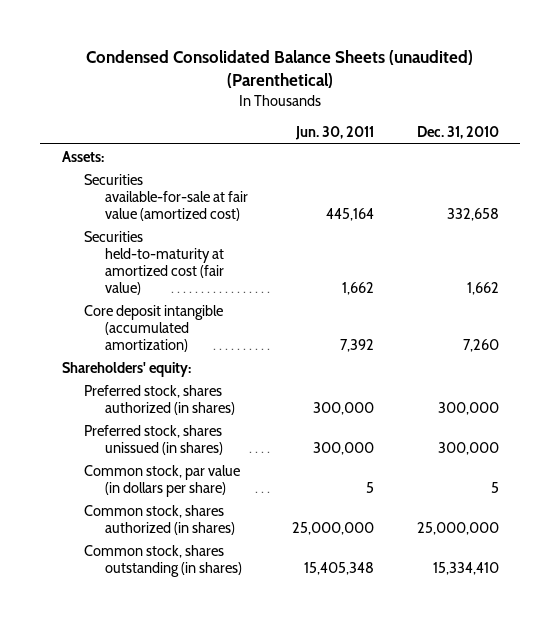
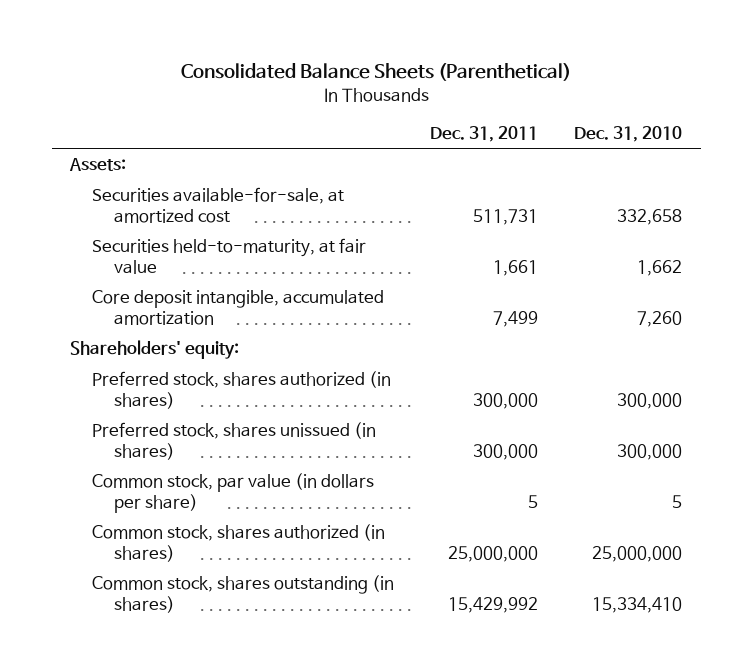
- Condensed Consolidated Balance Sheets (unaudited) (Parenthetical)
+ Consolidated Balance Sheets (Parenthetical)
- | Jun. 30, 2011 | Dec. 31, 2010
+ | Dec. 31, 2011 | Dec. 31, 2010
- Securities available-for-sale at fair value (amortized cost) | 445,164 | 332,658
- Securities held-to-maturity at amortized cost (fair value) | 1,662 | 1,662
- Core deposit intangible (accumulated amortization) | 7,392 | 7,260
+ Securities available-for-sale, at amortized cost | 511,731 | 332,658
+ Securities held-to-maturity, at fair value | 1,661 | 1,662
+ Core deposit intangible, accumulated amortization | 7,499 | 7,260

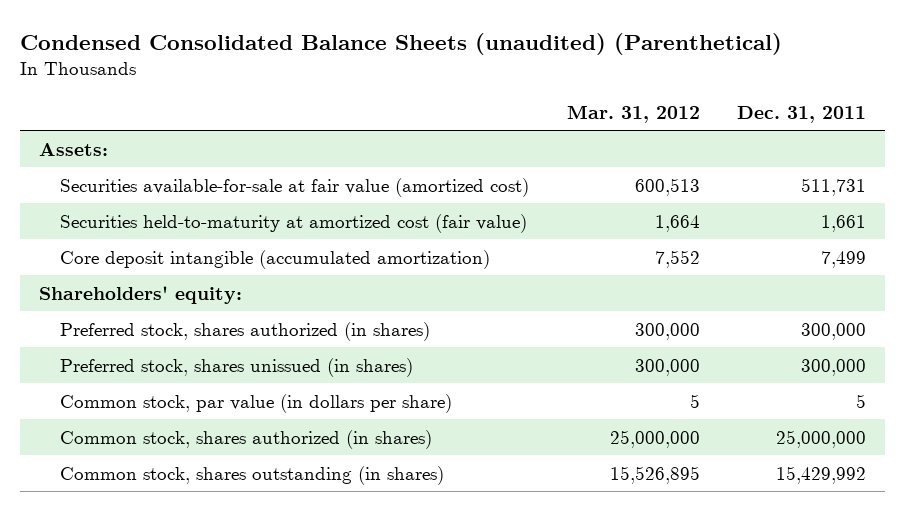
- Consolidated Balance Sheets (Parenthetical)
+ Condensed Consolidated Balance Sheets (unaudited) (Parenthetical)
- | Dec. 31, 2011 | Dec. 31, 2010
+ | Mar. 31, 2012 | Dec. 31, 2011
- Securities available-for-sale, at amortized cost | 511,731 | 332,658
- Securities held-to-maturity, at fair value | 1,661 | 1,662
- Core deposit intangible, accumulated amortization | 7,499 | 7,260
+ Securities available-for-sale at fair value (amortized cost) | 600,513 | 511,731
+ Securities held-to-maturity at amortized cost (fair value) | 1,664 | 1,661
+ Core deposit intangible (accumulated amortization) | 7,552 | 7,499

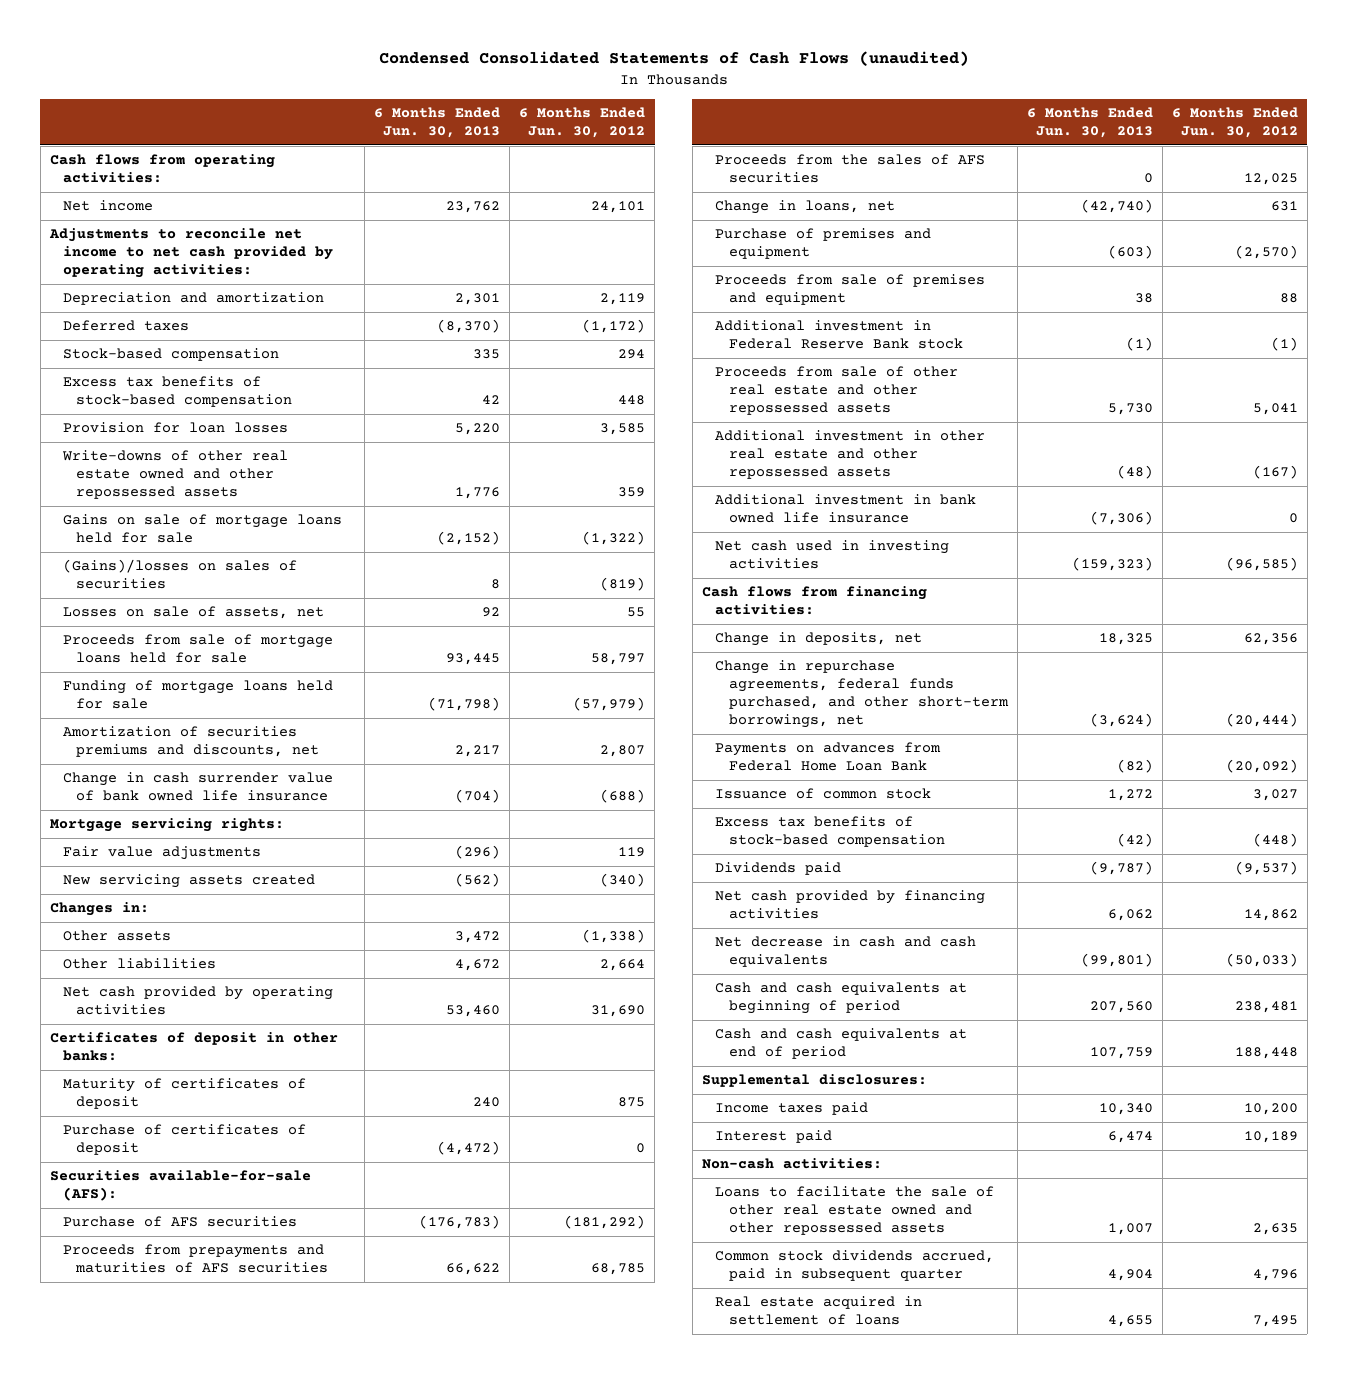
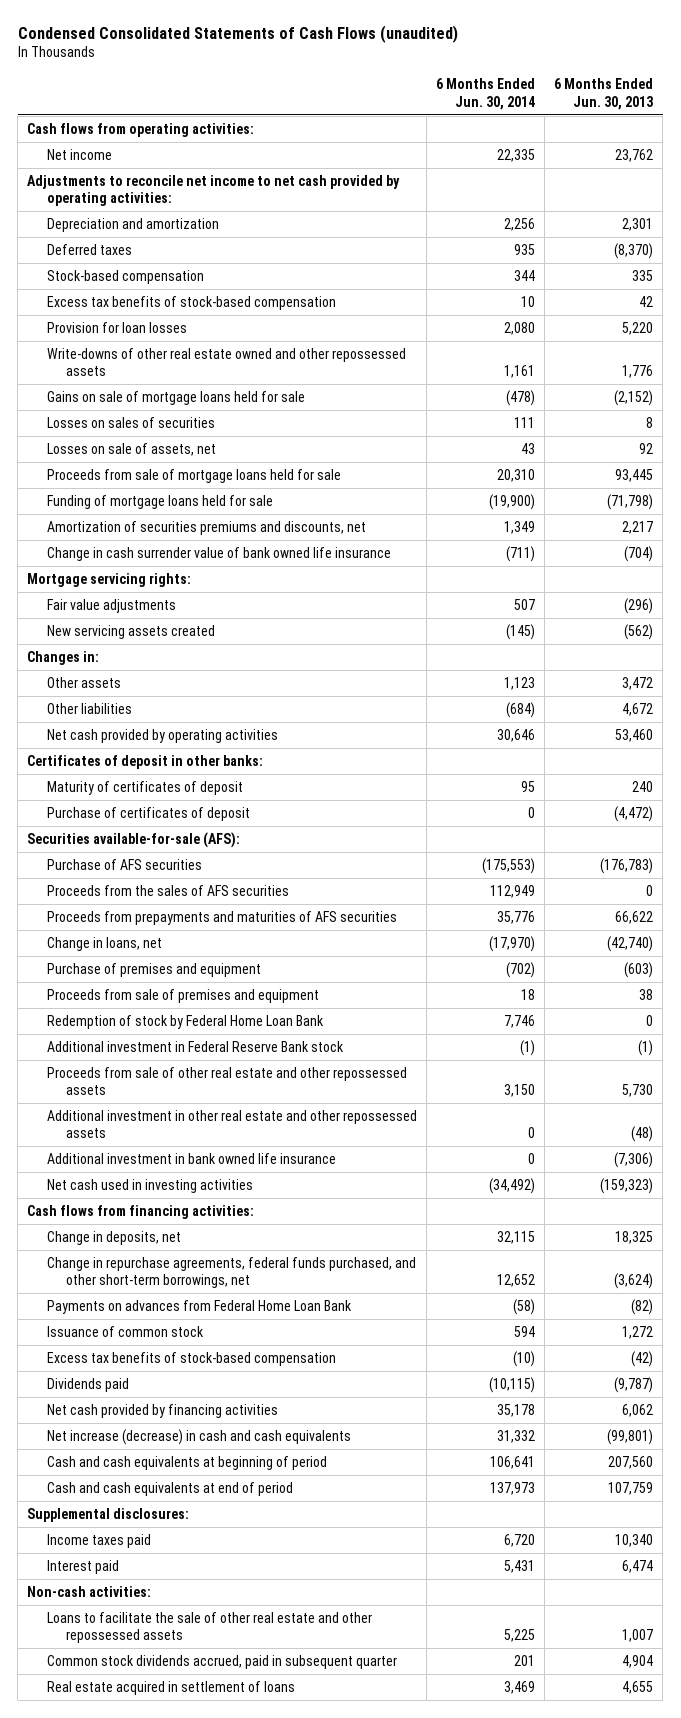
- | 6 Months Ended Jun. 30, 2013 | 6 Months Ended Jun. 30, 2012
+ | 6 Months Ended Jun. 30, 2014 | 6 Months Ended Jun. 30, 2013
- (Gains)/losses on sales of securities | 8 | (819)
+ Losses on sales of securities | 111 | 8
moved down: Proceeds from prepayments and maturities of AFS securities | 35,776 | 66,622
+ Redemption of stock by Federal Home Loan Bank | 7,746 | 0
- Net decrease in cash and cash equivalents | (99,801) | (50,033)
+ Net increase (decrease) in cash and cash equivalents | 31,332 | (99,801)
- Loans to facilitate the sale of other real estate owned and other repossessed assets | 1,007 | 2,635
+ Loans to facilitate the sale of other real estate and other repossessed assets | 5,225 | 1,007

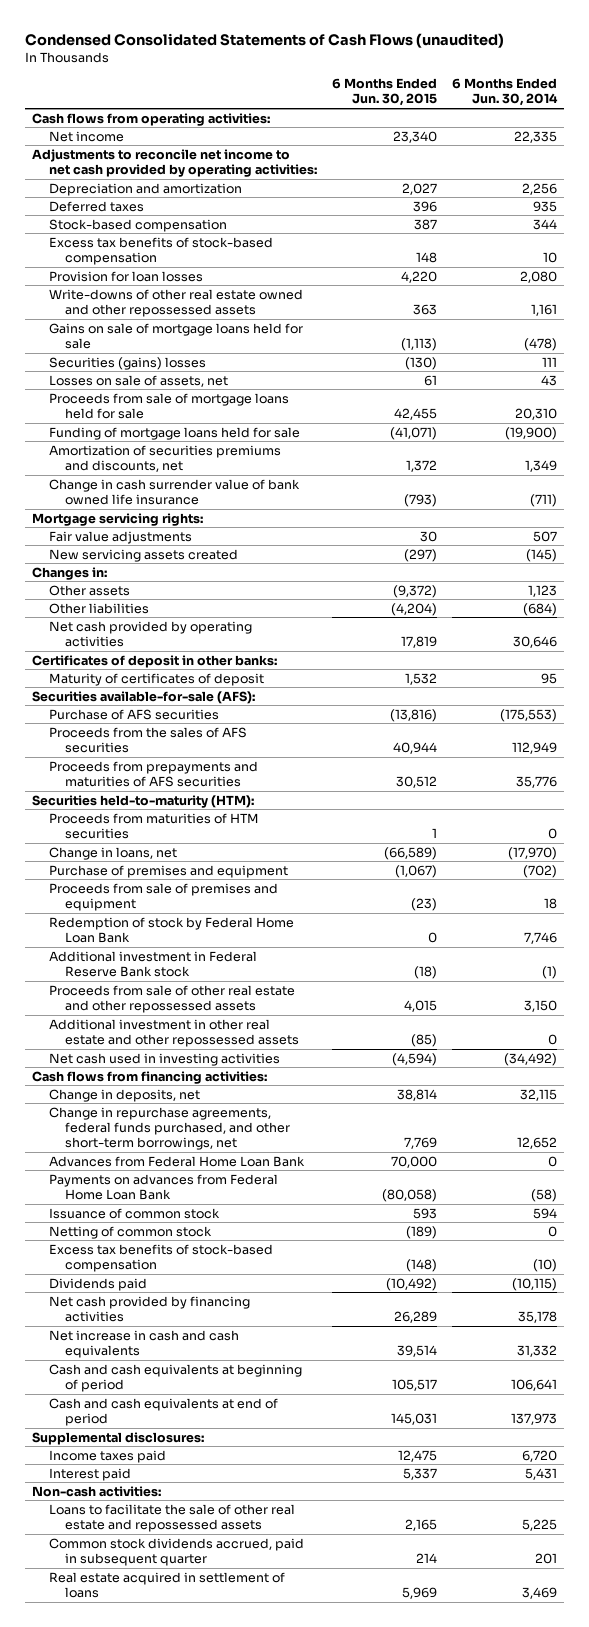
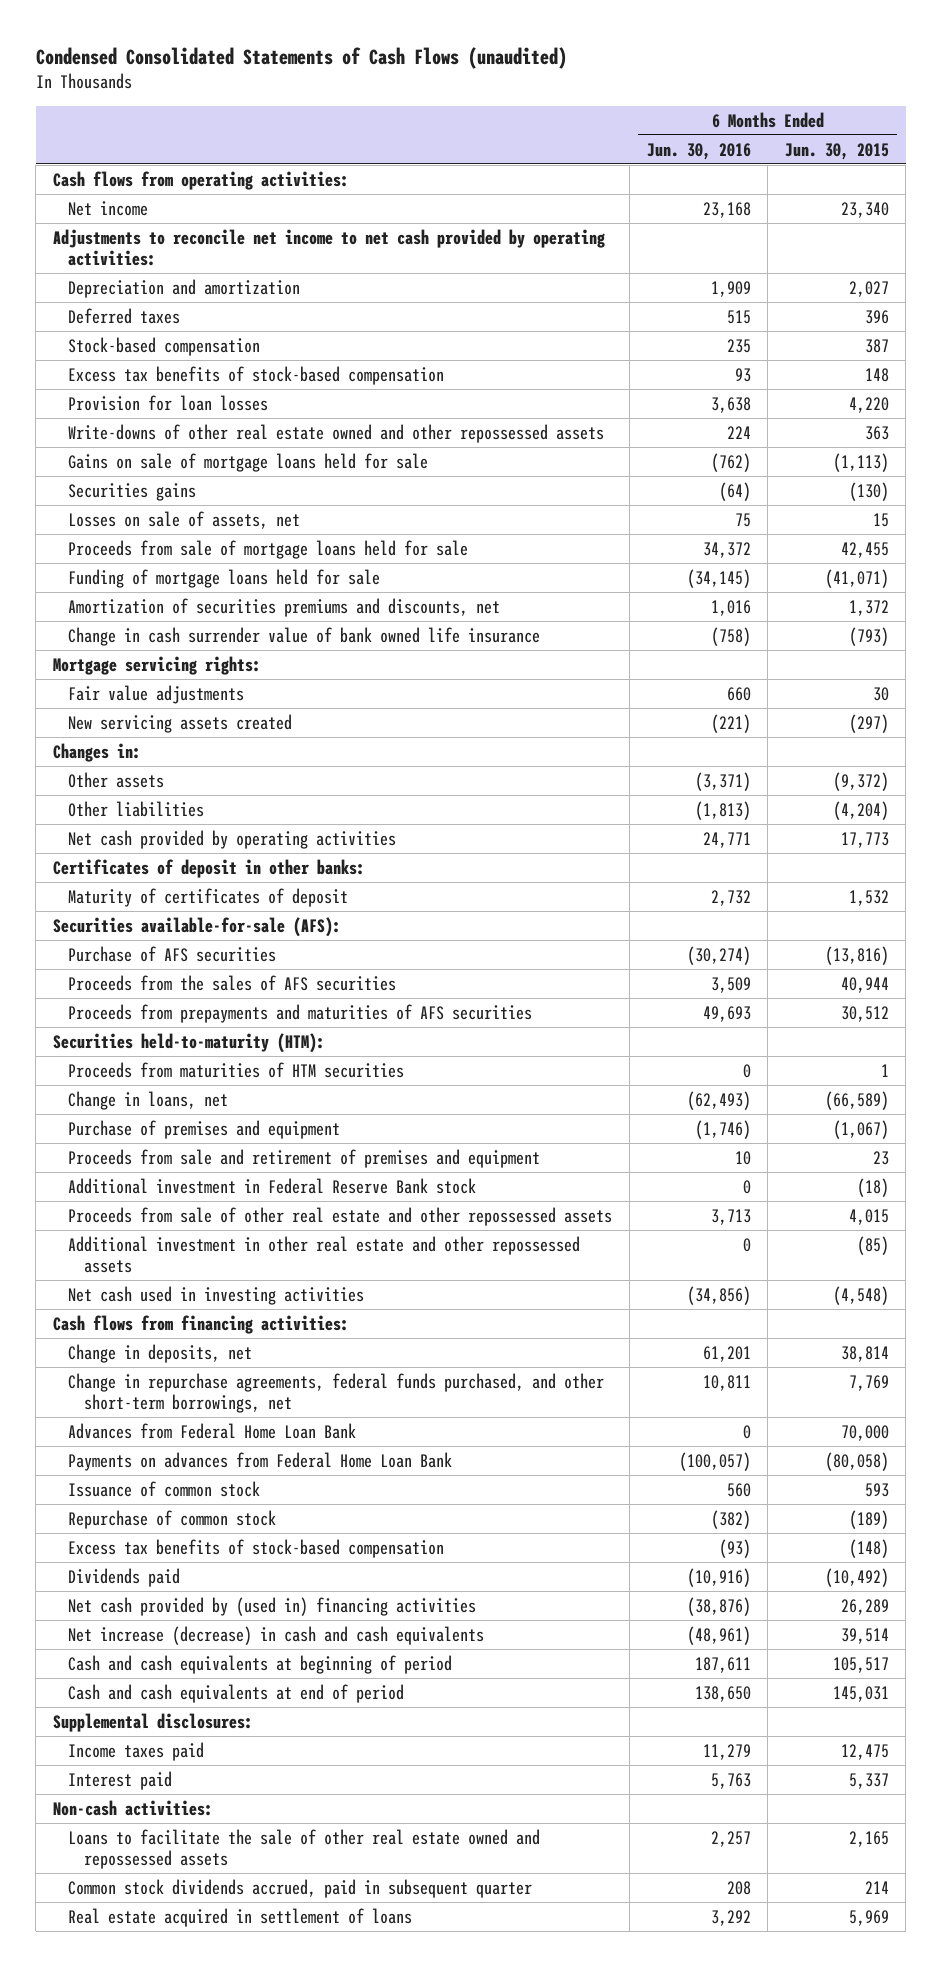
- | 6 Months Ended Jun. 30, 2015 | 6 Months Ended Jun. 30, 2014
+ | 6 Months Ended Jun. 30, 2016 | 6 Months Ended Jun. 30, 2015
- Securities (gains) losses | (130) | 111
- Losses on sale of assets, net | 61 | 43
+ Securities gains | (64) | (130)
+ Losses on sale of assets, net | 75 | 15
- Net cash provided by operating activities | 17,819 | 30,646
+ Net cash provided by operating activities | 24,771 | 17,773
- Proceeds from sale of premises and equipment | (23) | 18
- Redemption of stock by Federal Home Loan Bank | 0 | 7,746
+ Proceeds from sale and retirement of premises and equipment | 10 | 23
- Net cash used in investing activities | (4,594) | (34,492)
+ Net cash used in investing activities | (34,856) | (4,548)
- Netting of common stock | (189) | 0
+ Repurchase of common stock | (382) | (189)
- Net cash provided by financing activities | 26,289 | 35,178
- Net increase in cash and cash equivalents | 39,514 | 31,332
+ Net cash provided by (used in) financing activities | (38,876) | 26,289
+ Net increase (decrease) in cash and cash equivalents | (48,961) | 39,514
- Loans to facilitate the sale of other real estate and repossessed assets | 2,165 | 5,225
+ Loans to facilitate the sale of other real estate owned and repossessed assets | 2,257 | 2,165

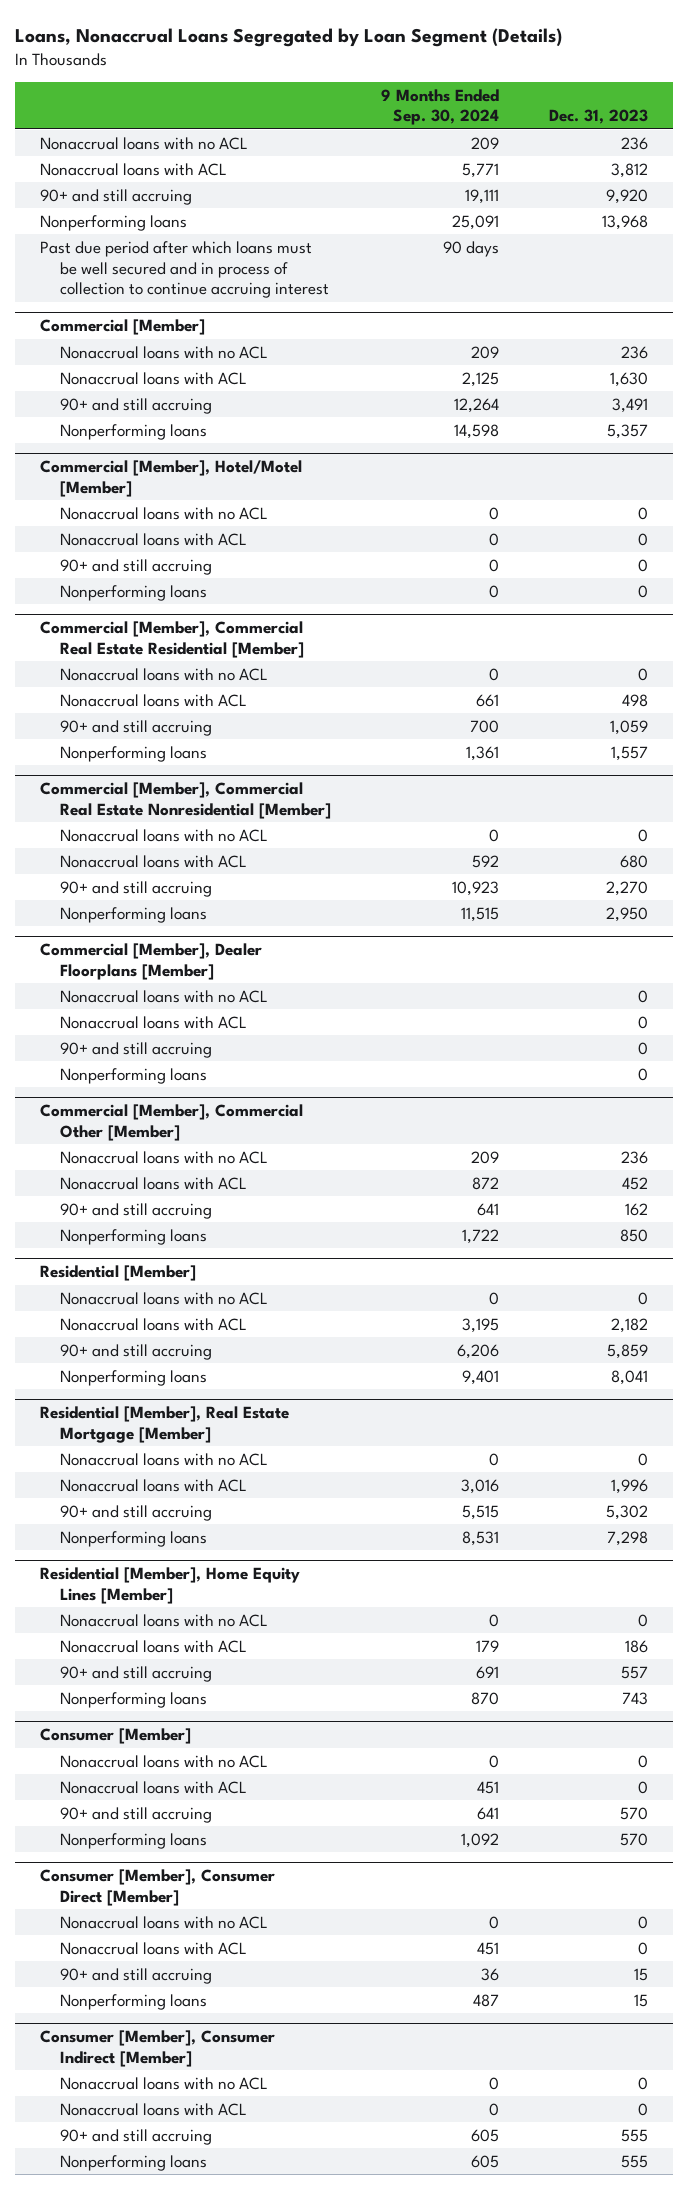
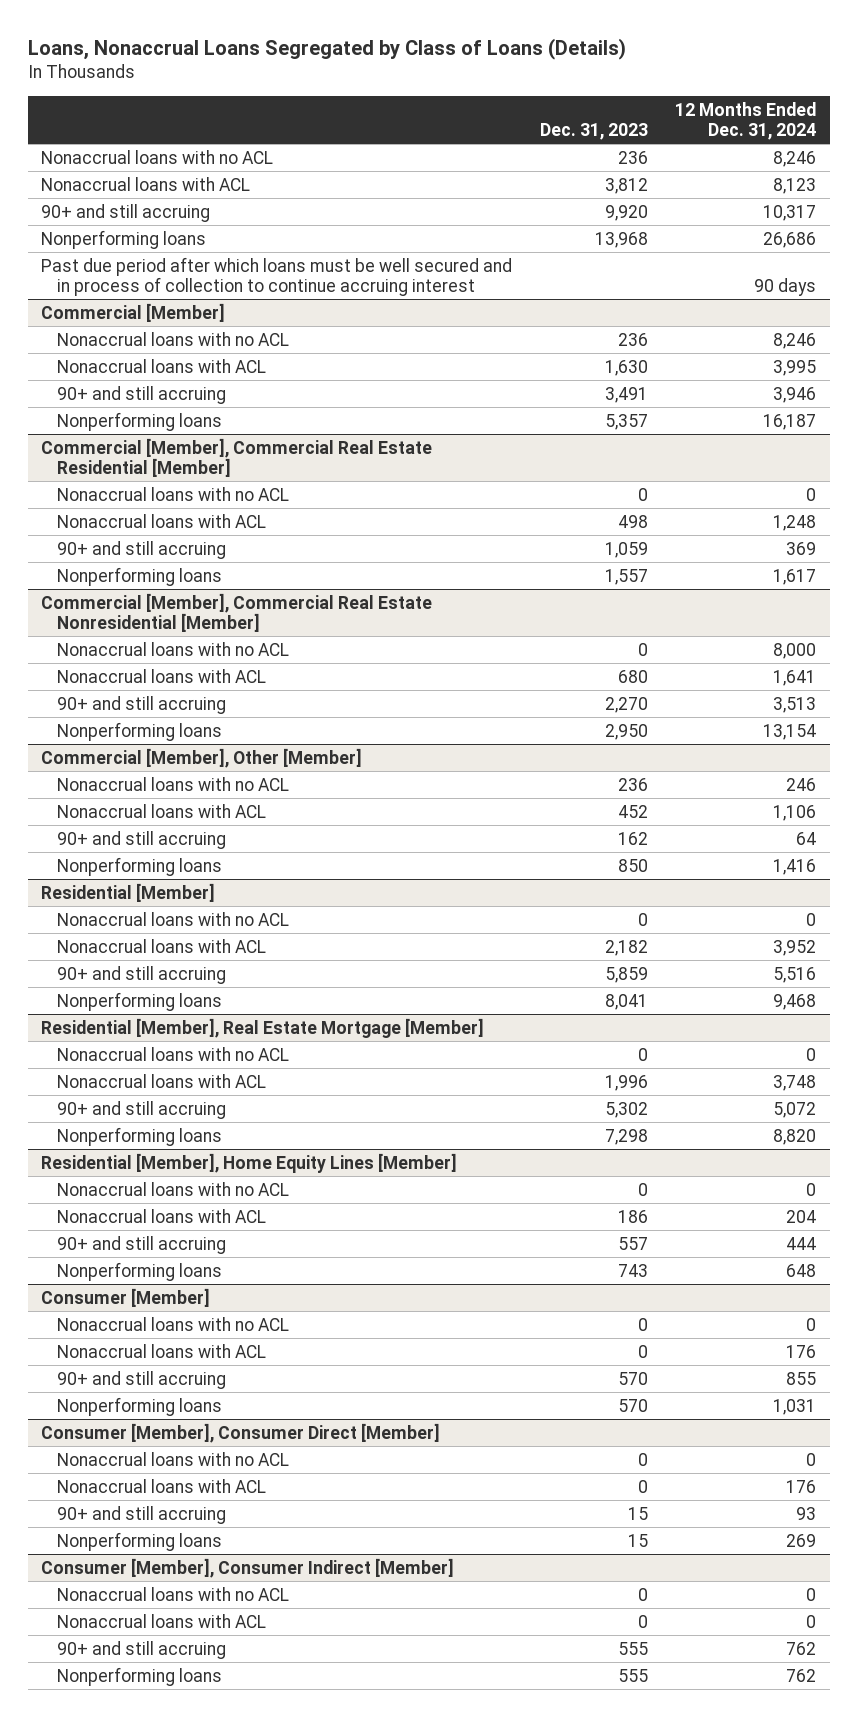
- Loans, Nonaccrual Loans Segregated by Loan Segment (Details)
+ Loans, Nonaccrual Loans Segregated by Class of Loans (Details)
- | 9 Months Ended Sep. 30, 2024 | Dec. 31, 2023
+ | Dec. 31, 2023 | 12 Months Ended Dec. 31, 2024
- Commercial [Member], Hotel/Motel [Member]
- Nonaccrual loans with no ACL | 0 | 0
- Nonaccrual loans with ACL | 0 | 0
- 90+ and still accruing | 0 | 0
- Nonperforming loans | 0 | 0
- Commercial [Member], Dealer Floorplans [Member]
- Nonaccrual loans with no ACL | | 0
- Nonaccrual loans with ACL | | 0
- 90+ and still accruing | | 0
- Nonperforming loans | | 0
- Commercial [Member], Commercial Other [Member]
+ Commercial [Member], Other [Member]

